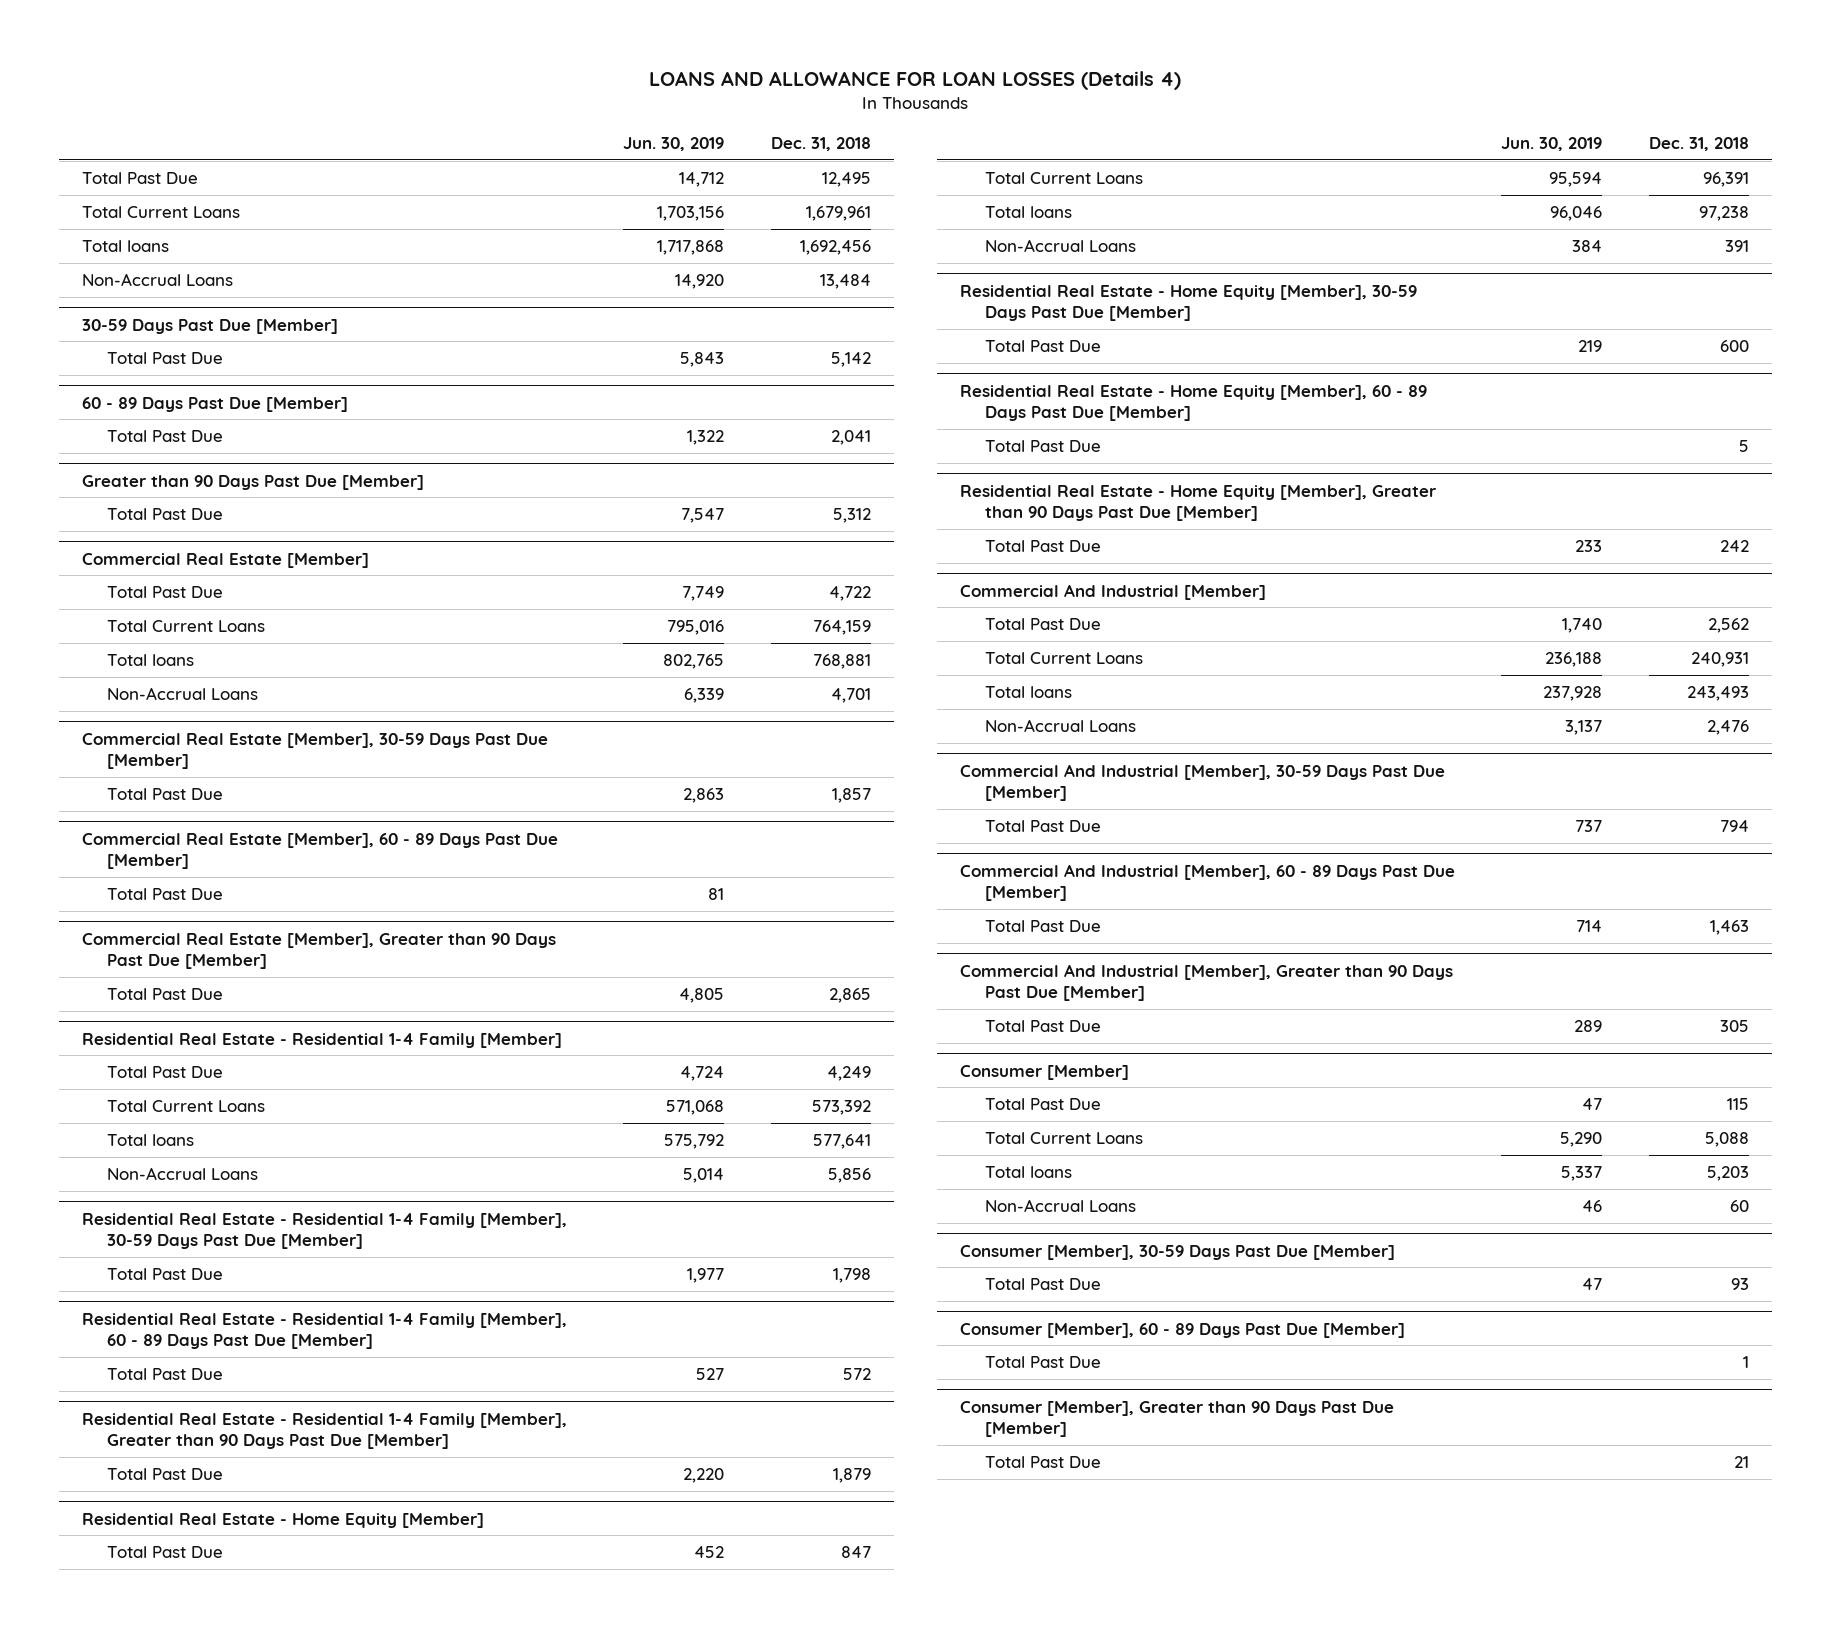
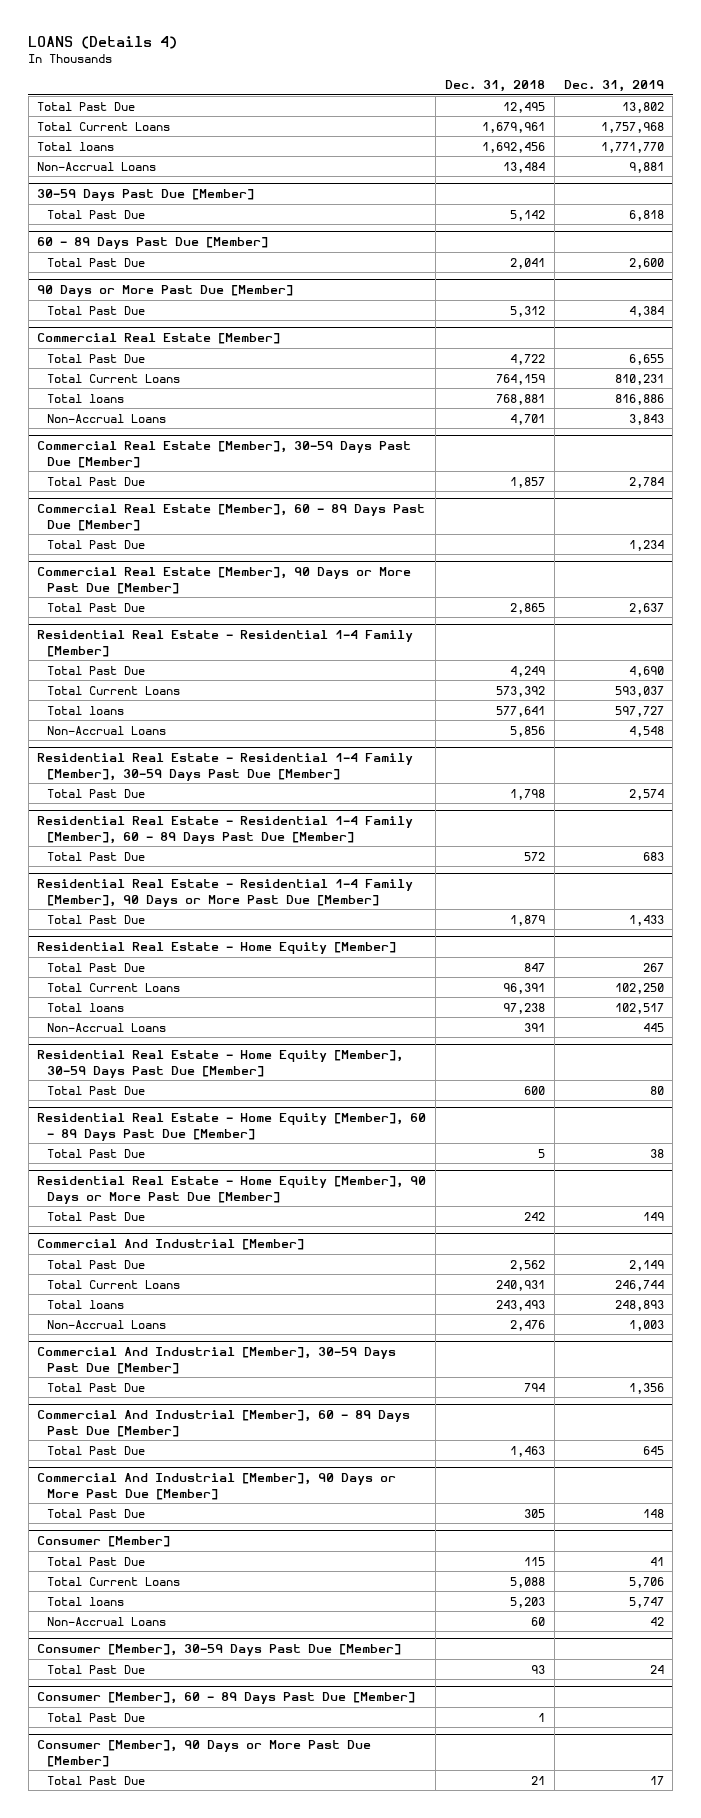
- LOANS AND ALLOWANCE FOR LOAN LOSSES (Details 4)
+ LOANS (Details 4)
- | Jun. 30, 2019 | Dec. 31, 2018
+ | Dec. 31, 2018 | Dec. 31, 2019
- Greater than 90 Days Past Due [Member]
+ 90 Days or More Past Due [Member]
- Commercial Real Estate [Member], Greater than 90 Days Past Due [Member]
+ Commercial Real Estate [Member], 90 Days or More Past Due [Member]
- Residential Real Estate - Residential 1-4 Family [Member], Greater than 90 Days Past Due [Member]
+ Residential Real Estate - Residential 1-4 Family [Member], 90 Days or More Past Due [Member]
- Residential Real Estate - Home Equity [Member], Greater than 90 Days Past Due [Member]
+ Residential Real Estate - Home Equity [Member], 90 Days or More Past Due [Member]
- Commercial And Industrial [Member], Greater than 90 Days Past Due [Member]
+ Commercial And Industrial [Member], 90 Days or More Past Due [Member]
- Consumer [Member], Greater than 90 Days Past Due [Member]
+ Consumer [Member], 90 Days or More Past Due [Member]

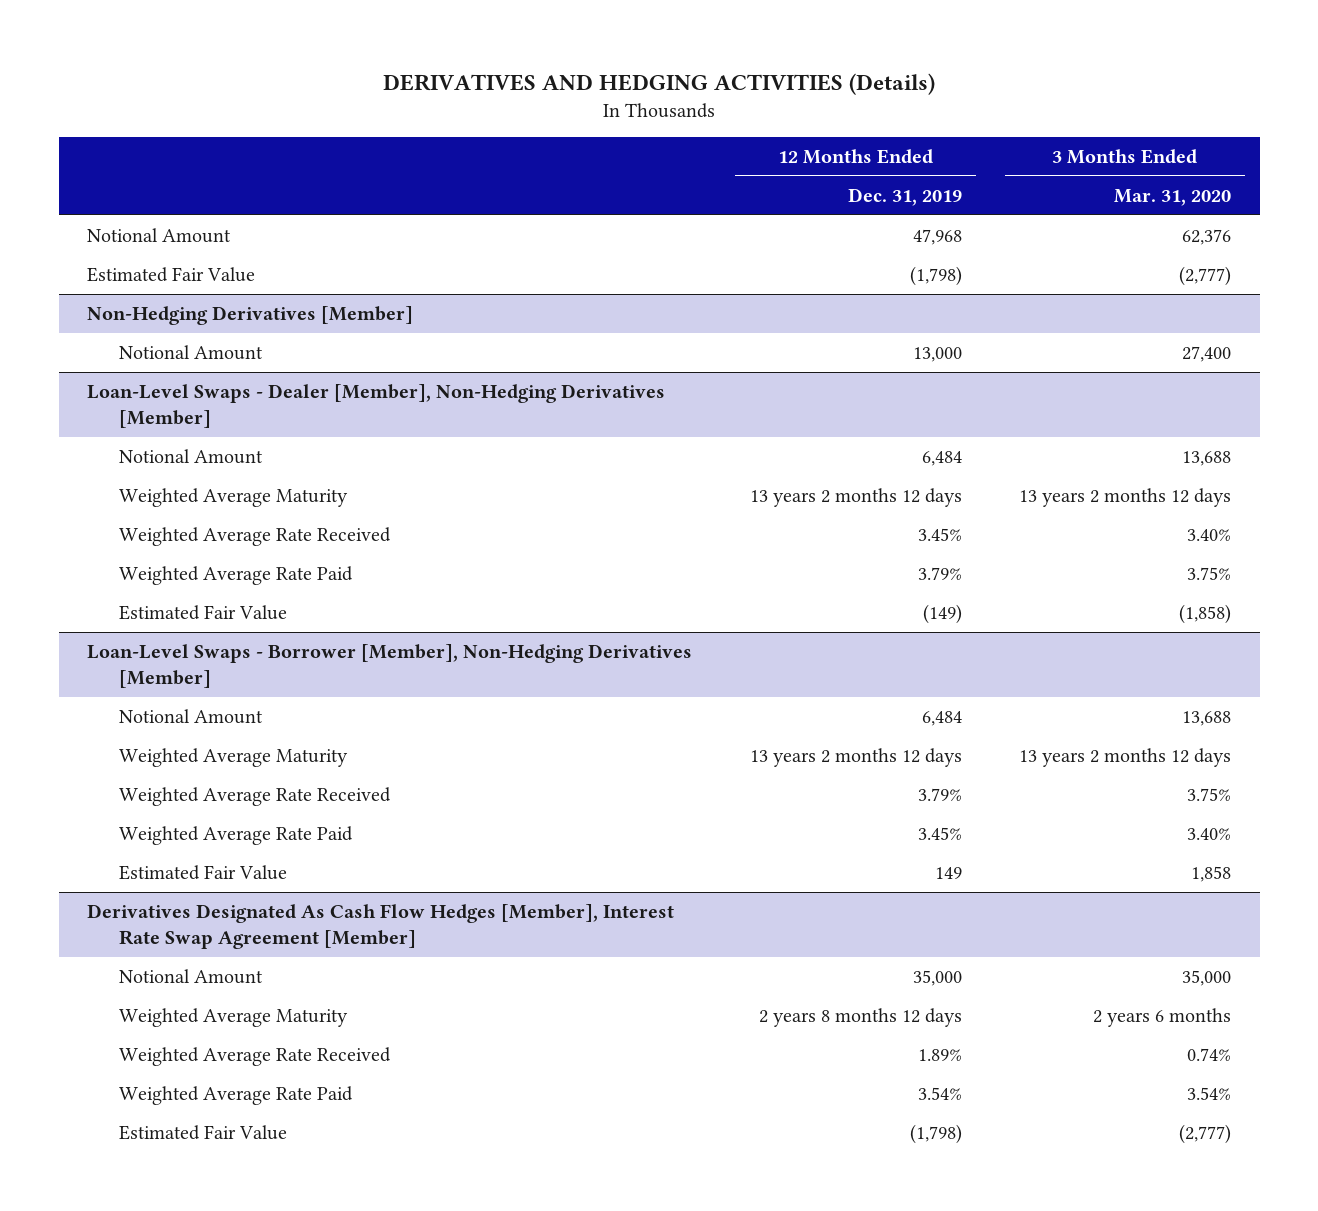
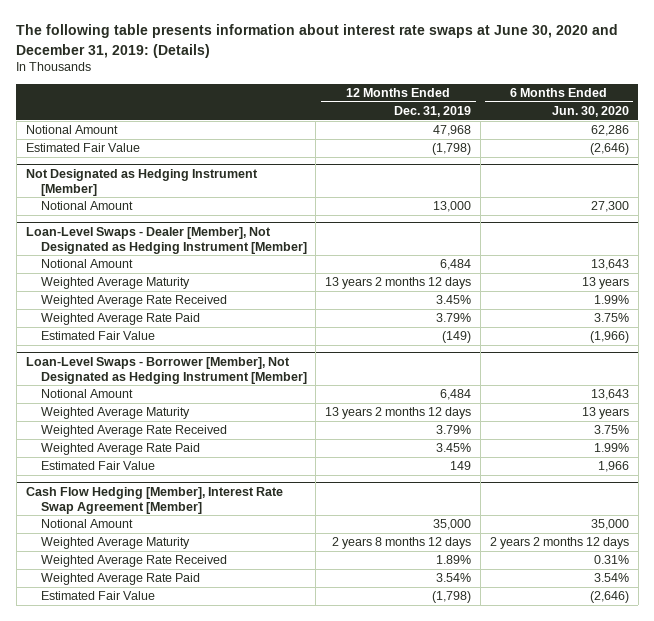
- DERIVATIVES AND HEDGING ACTIVITIES (Details)
+ The following table presents information about interest rate swaps at June 30, 2020 and December 31, 2019: (Details)
- | 12 Months Ended Dec. 31, 2019 | 3 Months Ended Mar. 31, 2020
+ | 12 Months Ended Dec. 31, 2019 | 6 Months Ended Jun. 30, 2020
- Non-Hedging Derivatives [Member]
+ Not Designated as Hedging Instrument [Member]
- Loan-Level Swaps - Dealer [Member], Non-Hedging Derivatives [Member]
+ Loan-Level Swaps - Dealer [Member], Not Designated as Hedging Instrument [Member]
- Loan-Level Swaps - Borrower [Member], Non-Hedging Derivatives [Member]
+ Loan-Level Swaps - Borrower [Member], Not Designated as Hedging Instrument [Member]
- Derivatives Designated As Cash Flow Hedges [Member], Interest Rate Swap Agreement [Member]
+ Cash Flow Hedging [Member], Interest Rate Swap Agreement [Member]

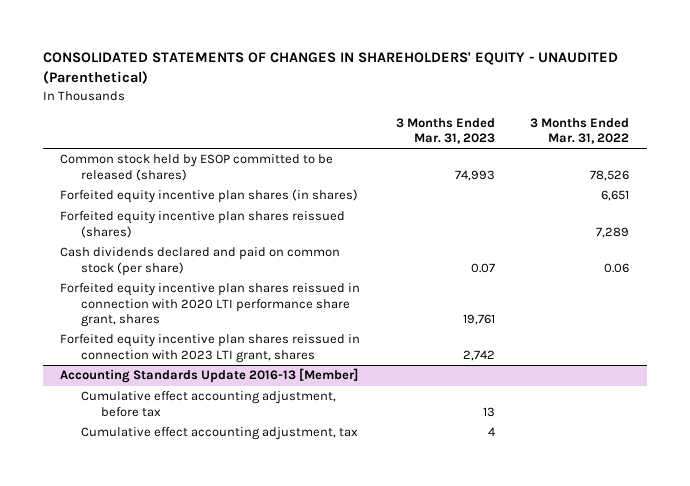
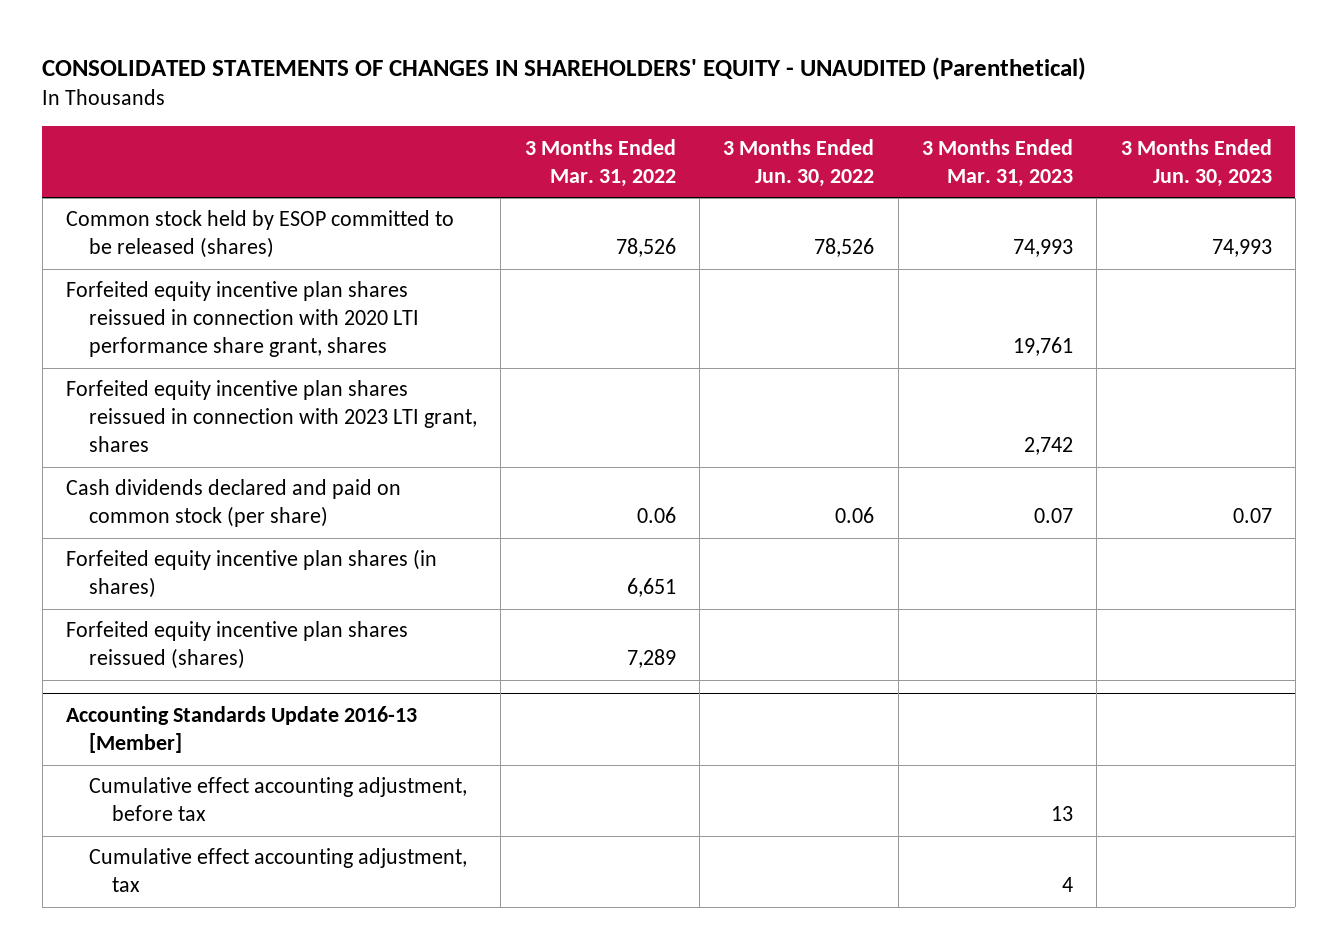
- | 3 Months Ended Mar. 31, 2023 | 3 Months Ended Mar. 31, 2022
+ | 3 Months Ended Mar. 31, 2022 | 3 Months Ended Jun. 30, 2022 | 3 Months Ended Mar. 31, 2023 | 3 Months Ended Jun. 30, 2023
moved down: Cash dividends declared and paid on common stock (per share) | 0.06 | 0.06 | 0.07 | 0.07
moved down: Forfeited equity incentive plan shares (in shares) | 6,651 | | |
moved down: Forfeited equity incentive plan shares reissued (shares) | 7,289 | | |

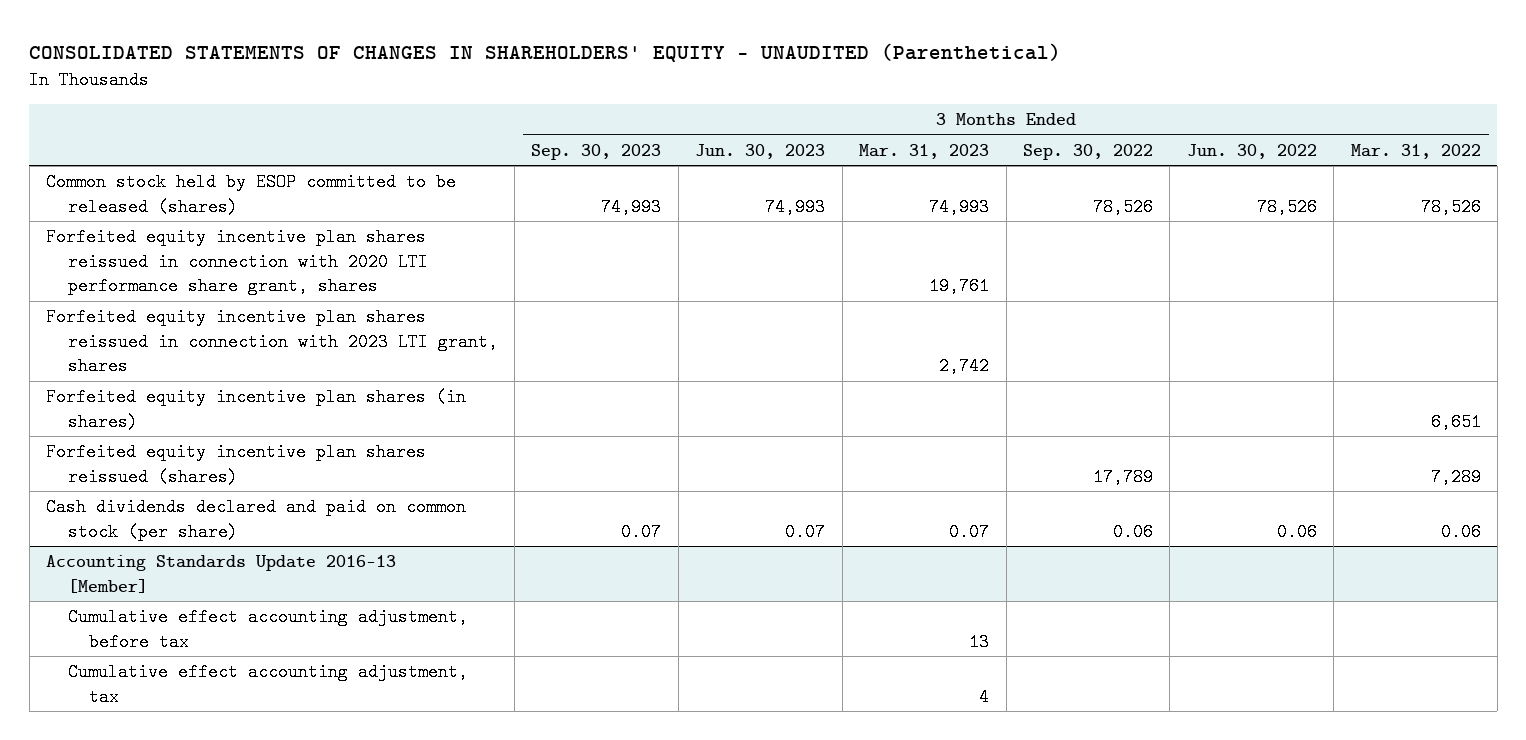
- | 3 Months Ended Mar. 31, 2022 | 3 Months Ended Jun. 30, 2022 | 3 Months Ended Mar. 31, 2023 | 3 Months Ended Jun. 30, 2023
+ | 3 Months Ended Sep. 30, 2023 | 3 Months Ended Jun. 30, 2023 | 3 Months Ended Mar. 31, 2023 | 3 Months Ended Sep. 30, 2022 | 3 Months Ended Jun. 30, 2022 | 3 Months Ended Mar. 31, 2022
moved down: Cash dividends declared and paid on common stock (per share) | 0.07 | 0.07 | 0.07 | 0.06 | 0.06 | 0.06

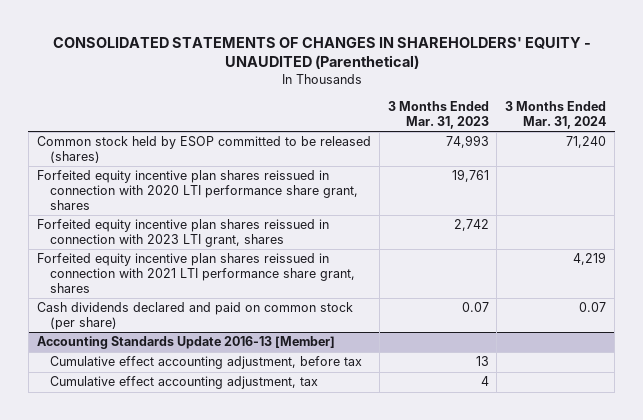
- | 3 Months Ended Sep. 30, 2023 | 3 Months Ended Jun. 30, 2023 | 3 Months Ended Mar. 31, 2023 | 3 Months Ended Sep. 30, 2022 | 3 Months Ended Jun. 30, 2022 | 3 Months Ended Mar. 31, 2022
+ | 3 Months Ended Mar. 31, 2023 | 3 Months Ended Mar. 31, 2024
- Forfeited equity incentive plan shares (in shares) | | | | | | 6,651
- Forfeited equity incentive plan shares reissued (shares) | | | | 17,789 | | 7,289
+ Forfeited equity incentive plan shares reissued in connection with 2021 LTI performance share grant, shares | | 4,219

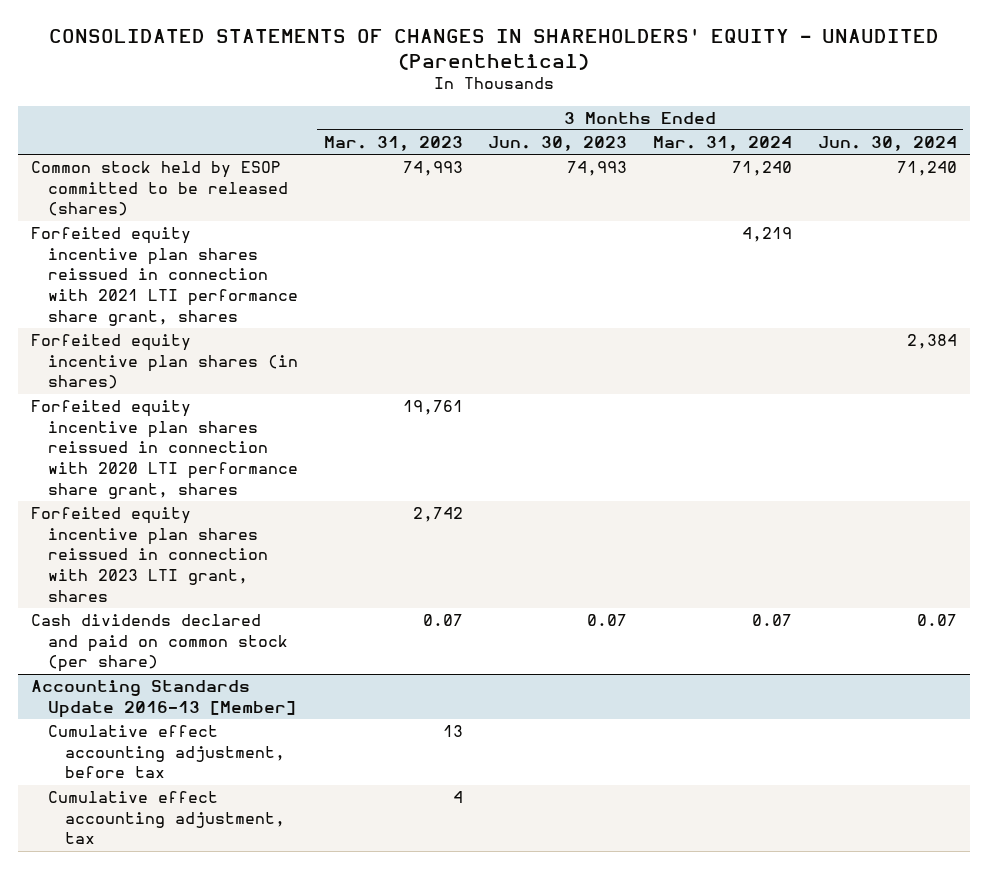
- | 3 Months Ended Mar. 31, 2023 | 3 Months Ended Mar. 31, 2024
+ | 3 Months Ended Mar. 31, 2023 | 3 Months Ended Jun. 30, 2023 | 3 Months Ended Mar. 31, 2024 | 3 Months Ended Jun. 30, 2024
moved up: Forfeited equity incentive plan shares reissued in connection with 2021 LTI performance share grant, shares | | | 4,219 |
+ Forfeited equity incentive plan shares (in shares) | | | | 2,384

